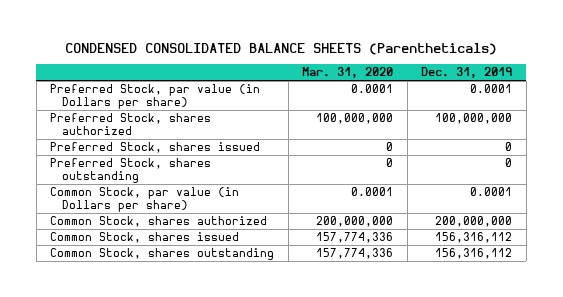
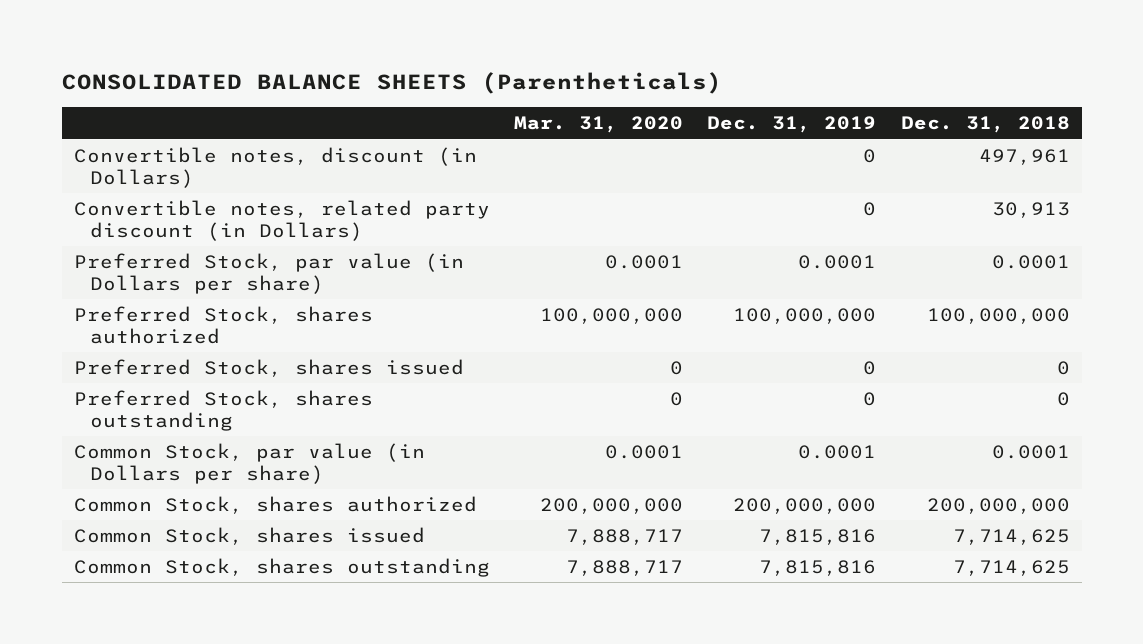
- CONDENSED CONSOLIDATED BALANCE SHEETS (Parentheticals)
+ CONSOLIDATED BALANCE SHEETS (Parentheticals)
- | Mar. 31, 2020 | Dec. 31, 2019
+ | Mar. 31, 2020 | Dec. 31, 2019 | Dec. 31, 2018
+ Convertible notes, discount (in Dollars) | | 0 | 497,961
+ Convertible notes, related party discount (in Dollars) | | 0 | 30,913
- Common Stock, shares issued | 157,774,336 | 156,316,112
- Common Stock, shares outstanding | 157,774,336 | 156,316,112
+ Common Stock, shares issued | 7,888,717 | 7,815,816 | 7,714,625
+ Common Stock, shares outstanding | 7,888,717 | 7,815,816 | 7,714,625

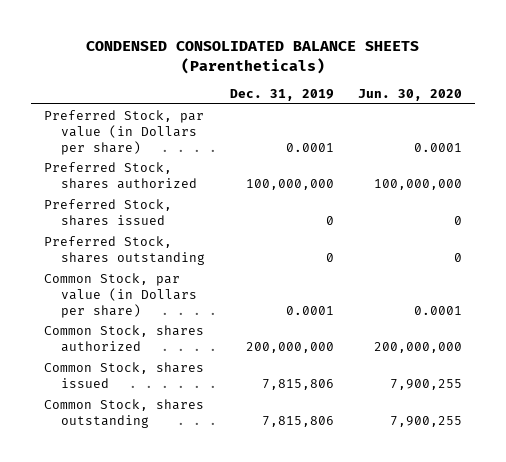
- CONSOLIDATED BALANCE SHEETS (Parentheticals)
+ CONDENSED CONSOLIDATED BALANCE SHEETS (Parentheticals)
- | Mar. 31, 2020 | Dec. 31, 2019 | Dec. 31, 2018
+ | Dec. 31, 2019 | Jun. 30, 2020
- Convertible notes, discount (in Dollars) | | 0 | 497,961
- Convertible notes, related party discount (in Dollars) | | 0 | 30,913
- Common Stock, shares issued | 7,888,717 | 7,815,816 | 7,714,625
- Common Stock, shares outstanding | 7,888,717 | 7,815,816 | 7,714,625
+ Common Stock, shares issued | 7,815,806 | 7,900,255
+ Common Stock, shares outstanding | 7,815,806 | 7,900,255

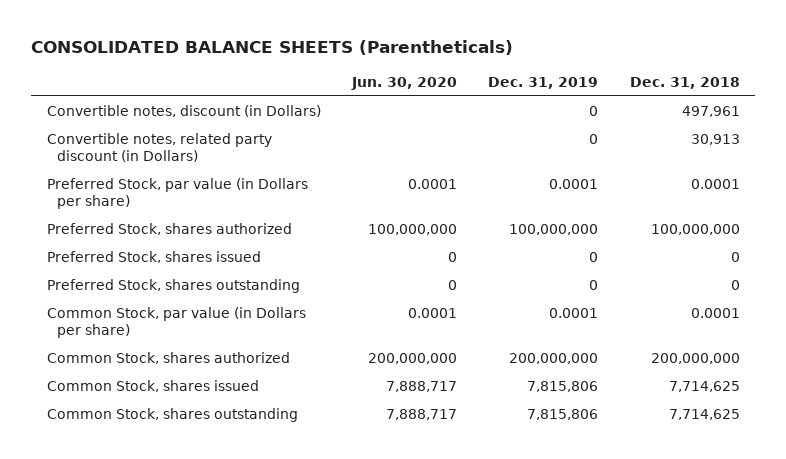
- CONDENSED CONSOLIDATED BALANCE SHEETS (Parentheticals)
+ CONSOLIDATED BALANCE SHEETS (Parentheticals)
- | Dec. 31, 2019 | Jun. 30, 2020
+ | Jun. 30, 2020 | Dec. 31, 2019 | Dec. 31, 2018
+ Convertible notes, discount (in Dollars) | | 0 | 497,961
+ Convertible notes, related party discount (in Dollars) | | 0 | 30,913
- Common Stock, shares issued | 7,815,806 | 7,900,255
- Common Stock, shares outstanding | 7,815,806 | 7,900,255
+ Common Stock, shares issued | 7,888,717 | 7,815,806 | 7,714,625
+ Common Stock, shares outstanding | 7,888,717 | 7,815,806 | 7,714,625

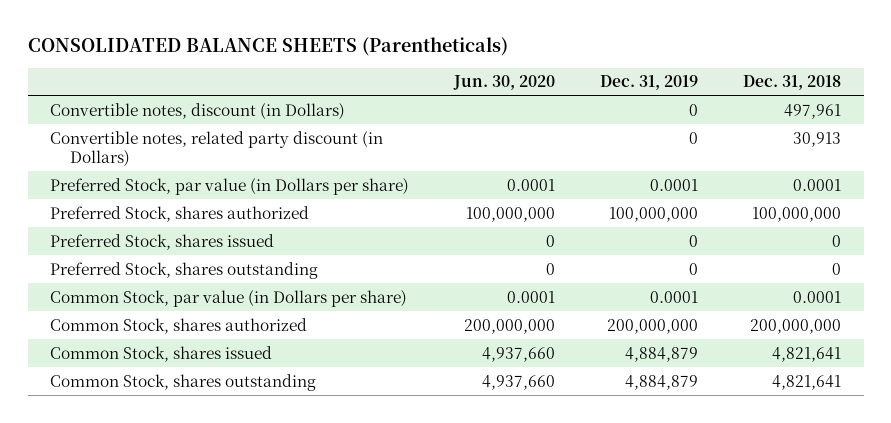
- Common Stock, shares issued | 7,888,717 | 7,815,806 | 7,714,625
- Common Stock, shares outstanding | 7,888,717 | 7,815,806 | 7,714,625
+ Common Stock, shares issued | 4,937,660 | 4,884,879 | 4,821,641
+ Common Stock, shares outstanding | 4,937,660 | 4,884,879 | 4,821,641

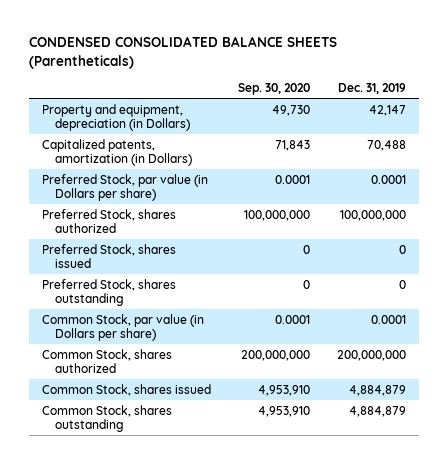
- CONSOLIDATED BALANCE SHEETS (Parentheticals)
+ CONDENSED CONSOLIDATED BALANCE SHEETS (Parentheticals)
- | Jun. 30, 2020 | Dec. 31, 2019 | Dec. 31, 2018
+ | Sep. 30, 2020 | Dec. 31, 2019
- Convertible notes, discount (in Dollars) | | 0 | 497,961
- Convertible notes, related party discount (in Dollars) | | 0 | 30,913
+ Property and equipment, depreciation (in Dollars) | 49,730 | 42,147
+ Capitalized patents, amortization (in Dollars) | 71,843 | 70,488

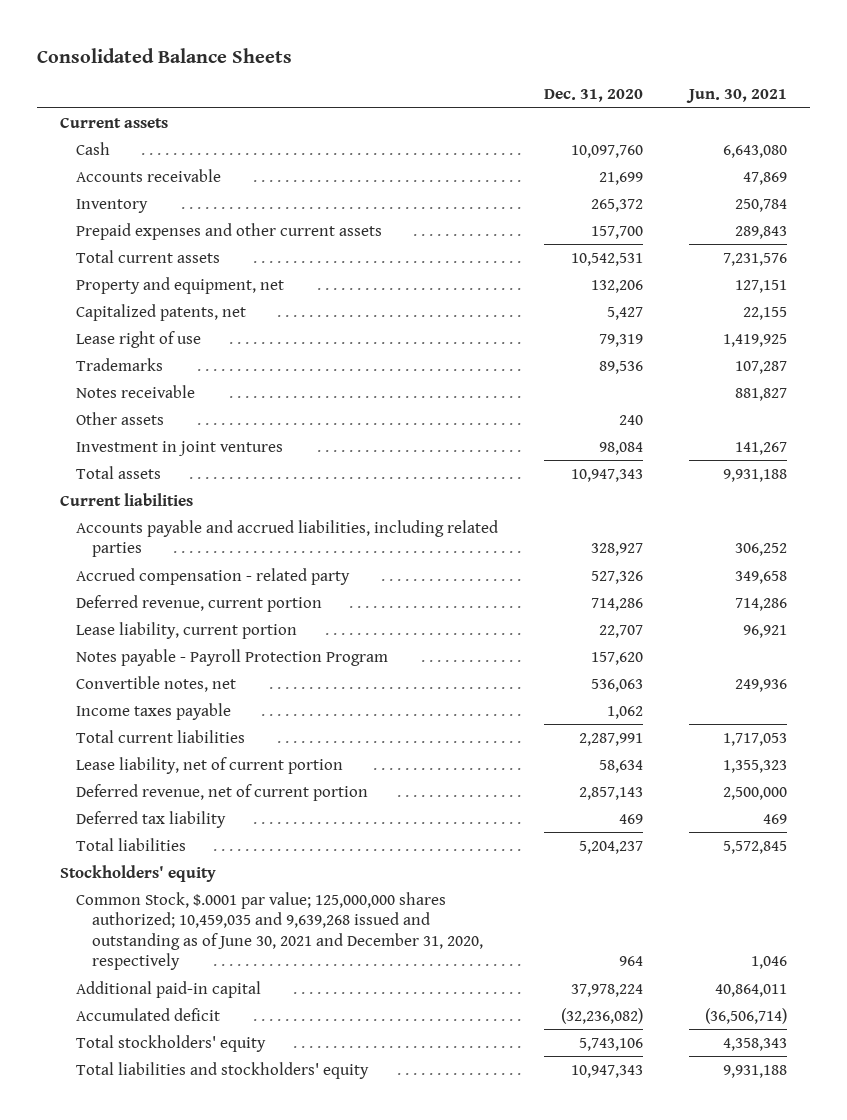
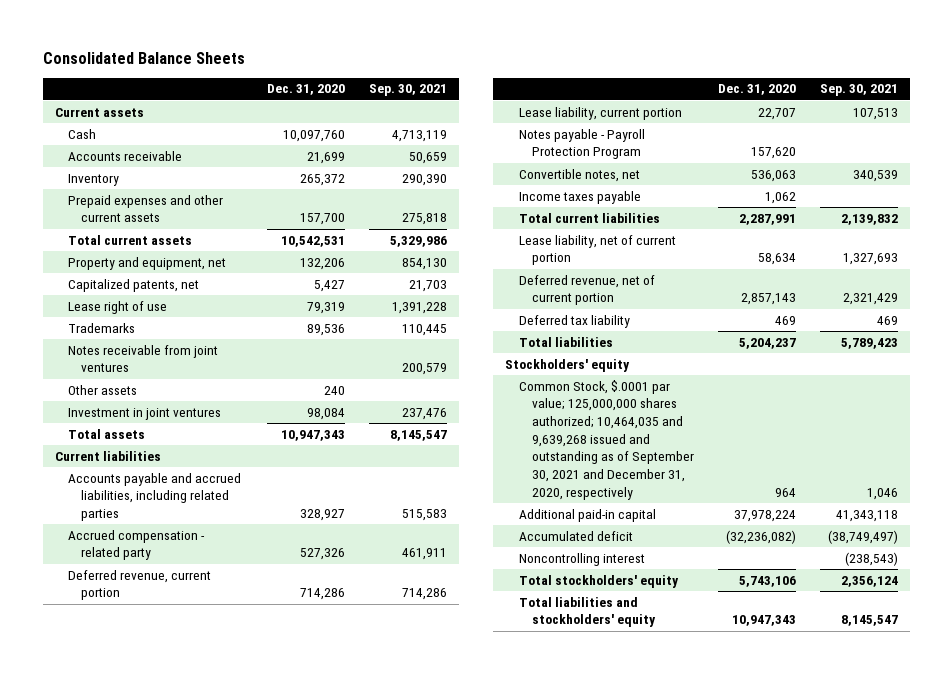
- | Dec. 31, 2020 | Jun. 30, 2021
+ | Dec. 31, 2020 | Sep. 30, 2021
- Notes receivable | | 881,827
+ Notes receivable from joint ventures | | 200,579
- Common Stock, $.0001 par value; 125,000,000 shares authorized; 10,459,035 and 9,639,268 issued and outstanding as of June 30, 2021 and December 31, 2020, respectively | 964 | 1,046
+ Common Stock, $.0001 par value; 125,000,000 shares authorized; 10,464,035 and 9,639,268 issued and outstanding as of September 30, 2021 and December 31, 2020, respectively | 964 | 1,046
+ Noncontrolling interest | | (238,543)

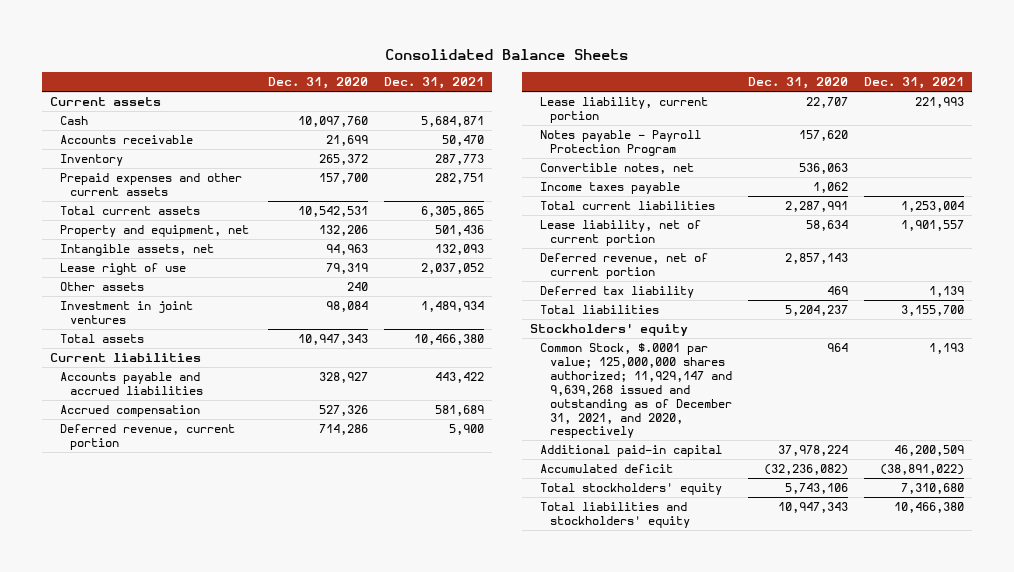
- | Dec. 31, 2020 | Sep. 30, 2021
+ | Dec. 31, 2020 | Dec. 31, 2021
- Capitalized patents, net | 5,427 | 21,703
+ Intangible assets, net | 94,963 | 132,093
- Trademarks | 89,536 | 110,445
- Notes receivable from joint ventures | | 200,579
- Accounts payable and accrued liabilities, including related parties | 328,927 | 515,583
- Accrued compensation - related party | 527,326 | 461,911
+ Accounts payable and accrued liabilities | 328,927 | 443,422
+ Accrued compensation | 527,326 | 581,689
- Common Stock, $.0001 par value; 125,000,000 shares authorized; 10,464,035 and 9,639,268 issued and outstanding as of September 30, 2021 and December 31, 2020, respectively | 964 | 1,046
+ Common Stock, $.0001 par value; 125,000,000 shares authorized; 11,929,147 and 9,639,268 issued and outstanding as of December 31, 2021, and 2020, respectively | 964 | 1,193
- Noncontrolling interest | | (238,543)

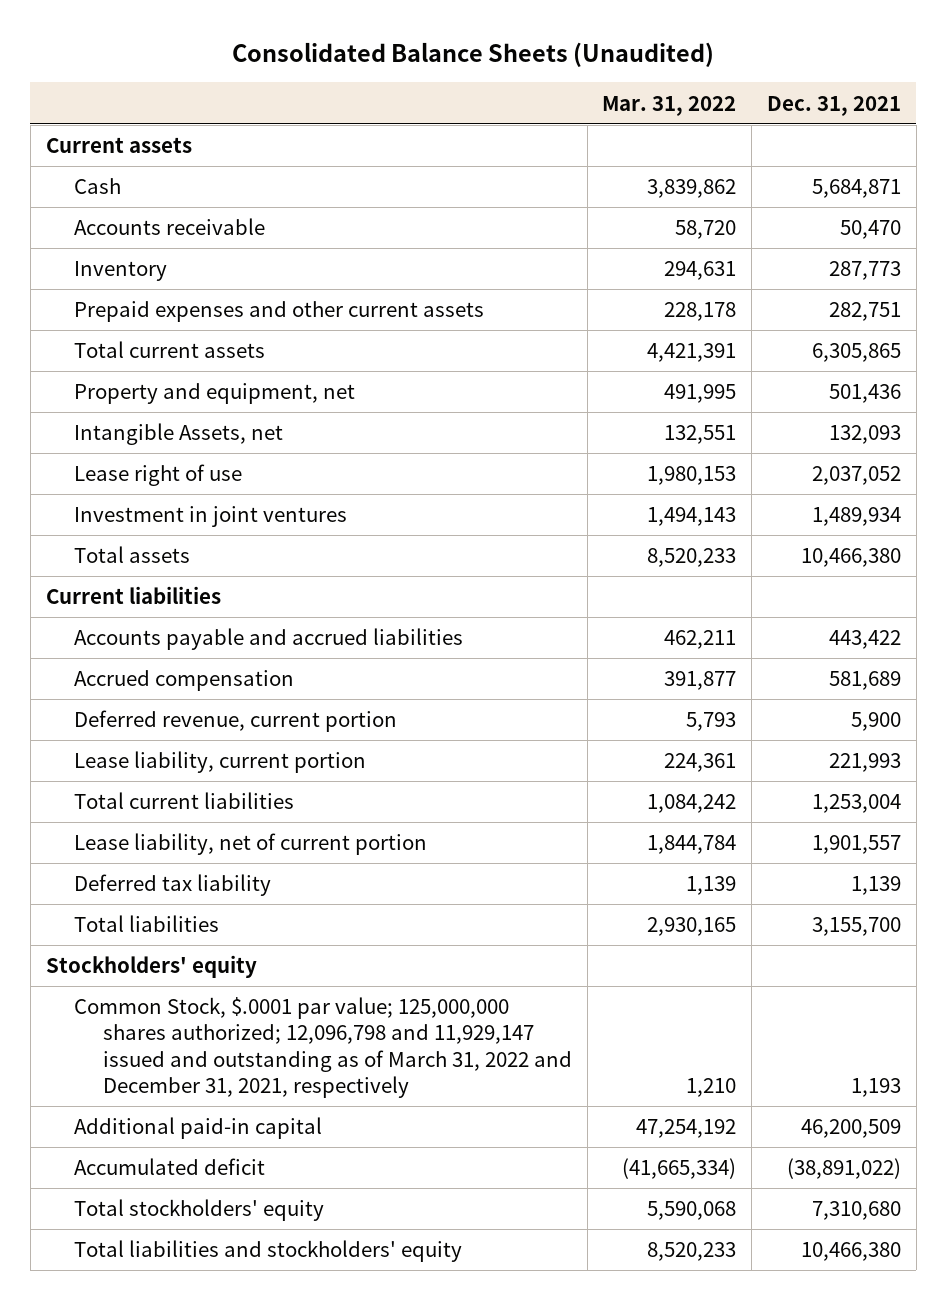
- Consolidated Balance Sheets
+ Consolidated Balance Sheets (Unaudited)
- | Dec. 31, 2020 | Dec. 31, 2021
+ | Mar. 31, 2022 | Dec. 31, 2021
- Intangible assets, net | 94,963 | 132,093
+ Intangible Assets, net | 132,551 | 132,093
- Other assets | 240 |
- Notes payable - Payroll Protection Program | 157,620 |
- Convertible notes, net | 536,063 |
- Income taxes payable | 1,062 |
- Deferred revenue, net of current portion | 2,857,143 |
- Common Stock, $.0001 par value; 125,000,000 shares authorized; 11,929,147 and 9,639,268 issued and outstanding as of December 31, 2021, and 2020, respectively | 964 | 1,193
+ Common Stock, $.0001 par value; 125,000,000 shares authorized; 12,096,798 and 11,929,147 issued and outstanding as of March 31, 2022 and December 31, 2021, respectively | 1,210 | 1,193

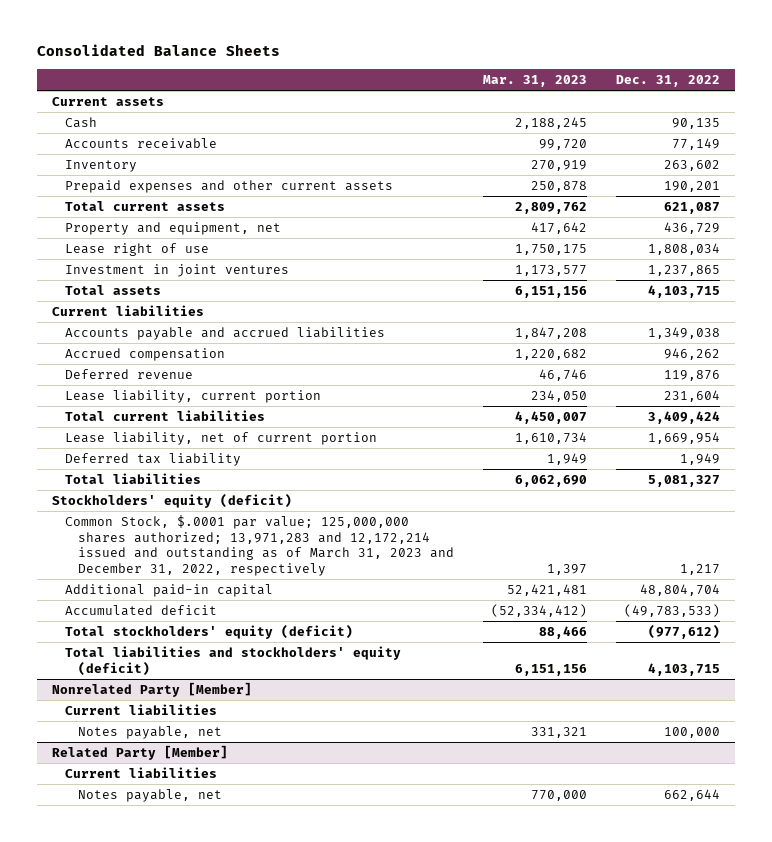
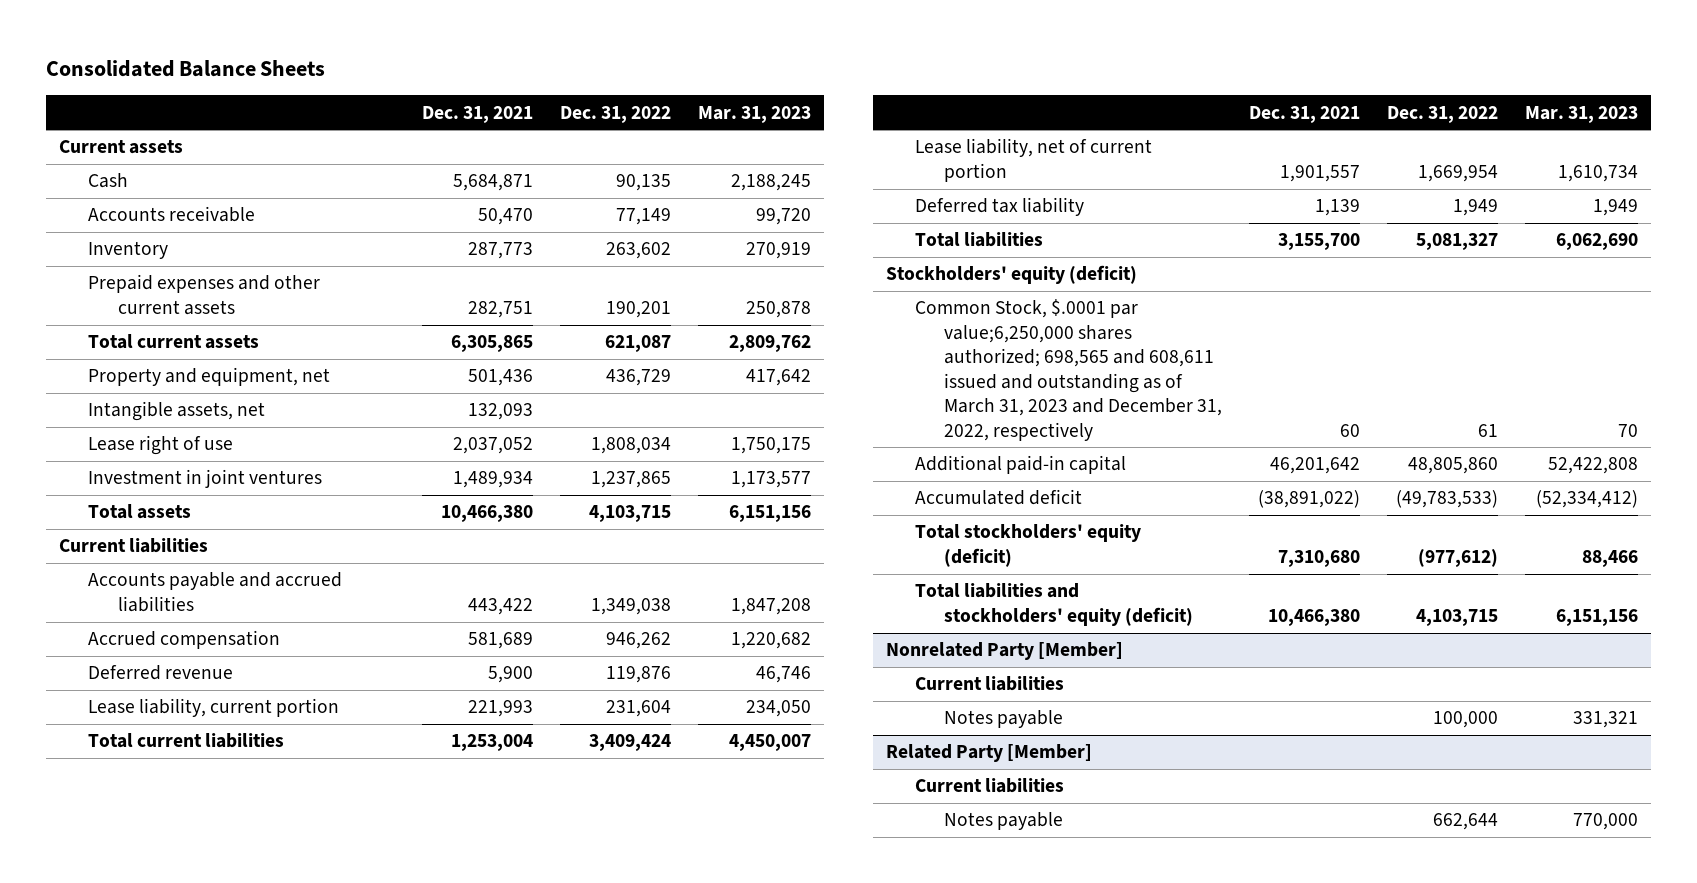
- | Mar. 31, 2023 | Dec. 31, 2022
+ | Dec. 31, 2021 | Dec. 31, 2022 | Mar. 31, 2023
+ Intangible assets, net | 132,093 | |
- Common Stock, $.0001 par value; 125,000,000 shares authorized; 13,971,283 and 12,172,214 issued and outstanding as of March 31, 2023 and December 31, 2022, respectively | 1,397 | 1,217
- Additional paid-in capital | 52,421,481 | 48,804,704
+ Common Stock, $.0001 par value;6,250,000 shares authorized; 698,565 and 608,611 issued and outstanding as of March 31, 2023 and December 31, 2022, respectively | 60 | 61 | 70
+ Additional paid-in capital | 46,201,642 | 48,805,860 | 52,422,808
@ Nonrelated Party [Member]
- Notes payable, net | 331,321 | 100,000
+ Notes payable | | 100,000 | 331,321
@ Related Party [Member]
- Notes payable, net | 770,000 | 662,644
+ Notes payable | | 662,644 | 770,000

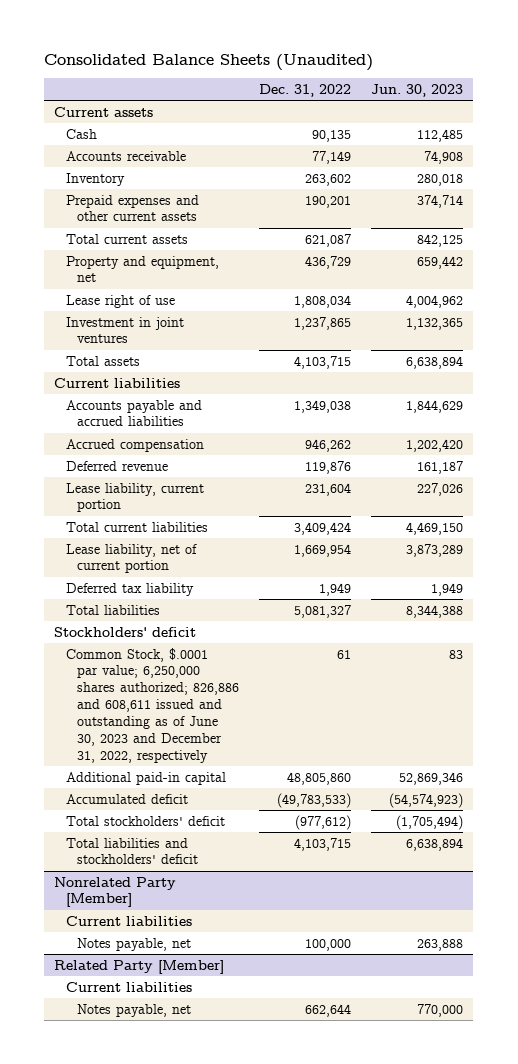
- Consolidated Balance Sheets
+ Consolidated Balance Sheets (Unaudited)
- | Dec. 31, 2021 | Dec. 31, 2022 | Mar. 31, 2023
+ | Dec. 31, 2022 | Jun. 30, 2023
- Intangible assets, net | 132,093 | |
- Stockholders' equity (deficit)
- Common Stock, $.0001 par value;6,250,000 shares authorized; 698,565 and 608,611 issued and outstanding as of March 31, 2023 and December 31, 2022, respectively | 60 | 61 | 70
+ Stockholders' deficit
+ Common Stock, $.0001 par value; 6,250,000 shares authorized; 826,886 and 608,611 issued and outstanding as of June 30, 2023 and December 31, 2022, respectively | 61 | 83
- Total stockholders' equity (deficit) | 7,310,680 | (977,612) | 88,466
- Total liabilities and stockholders' equity (deficit) | 10,466,380 | 4,103,715 | 6,151,156
+ Total stockholders' deficit | (977,612) | (1,705,494)
+ Total liabilities and stockholders' deficit | 4,103,715 | 6,638,894
@ Nonrelated Party [Member]
- Notes payable | | 100,000 | 331,321
+ Notes payable, net | 100,000 | 263,888
@ Related Party [Member]
- Notes payable | | 662,644 | 770,000
+ Notes payable, net | 662,644 | 770,000

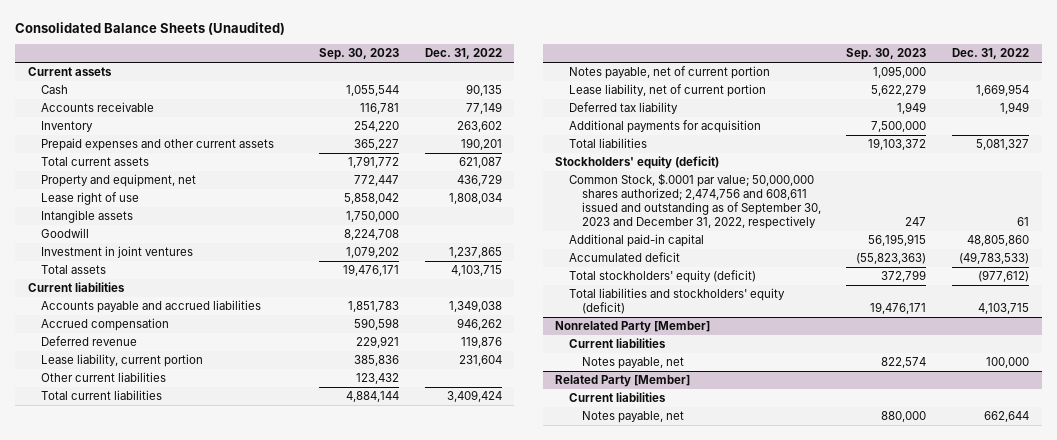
- | Dec. 31, 2022 | Jun. 30, 2023
+ | Sep. 30, 2023 | Dec. 31, 2022
+ Intangible assets | 1,750,000 |
+ Goodwill | 8,224,708 |
+ Other current liabilities | 123,432 |
+ Notes payable, net of current portion | 1,095,000 |
+ Additional payments for acquisition | 7,500,000 |
- Stockholders' deficit
- Common Stock, $.0001 par value; 6,250,000 shares authorized; 826,886 and 608,611 issued and outstanding as of June 30, 2023 and December 31, 2022, respectively | 61 | 83
+ Stockholders' equity (deficit)
+ Common Stock, $.0001 par value; 50,000,000 shares authorized; 2,474,756 and 608,611 issued and outstanding as of September 30, 2023 and December 31, 2022, respectively | 247 | 61
- Total stockholders' deficit | (977,612) | (1,705,494)
- Total liabilities and stockholders' deficit | 4,103,715 | 6,638,894
+ Total stockholders' equity (deficit) | 372,799 | (977,612)
+ Total liabilities and stockholders' equity (deficit) | 19,476,171 | 4,103,715

